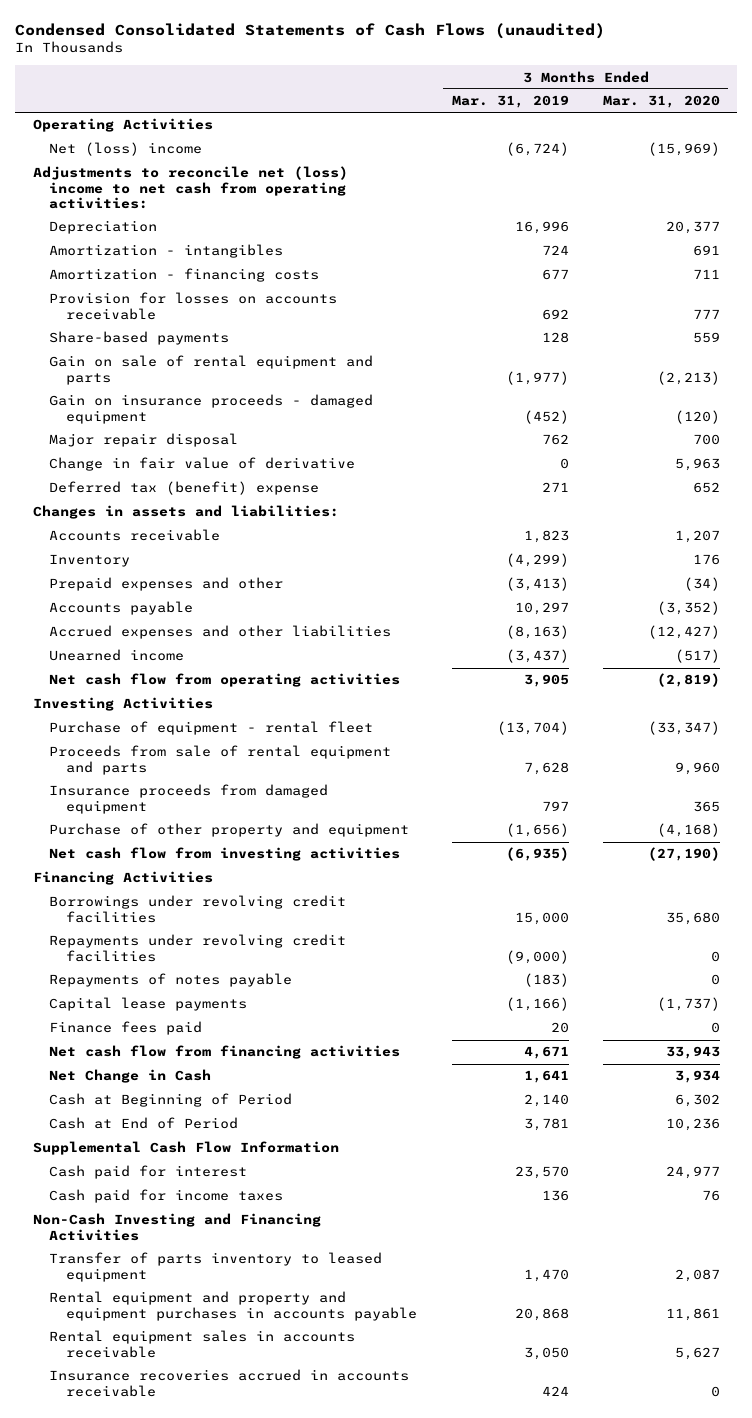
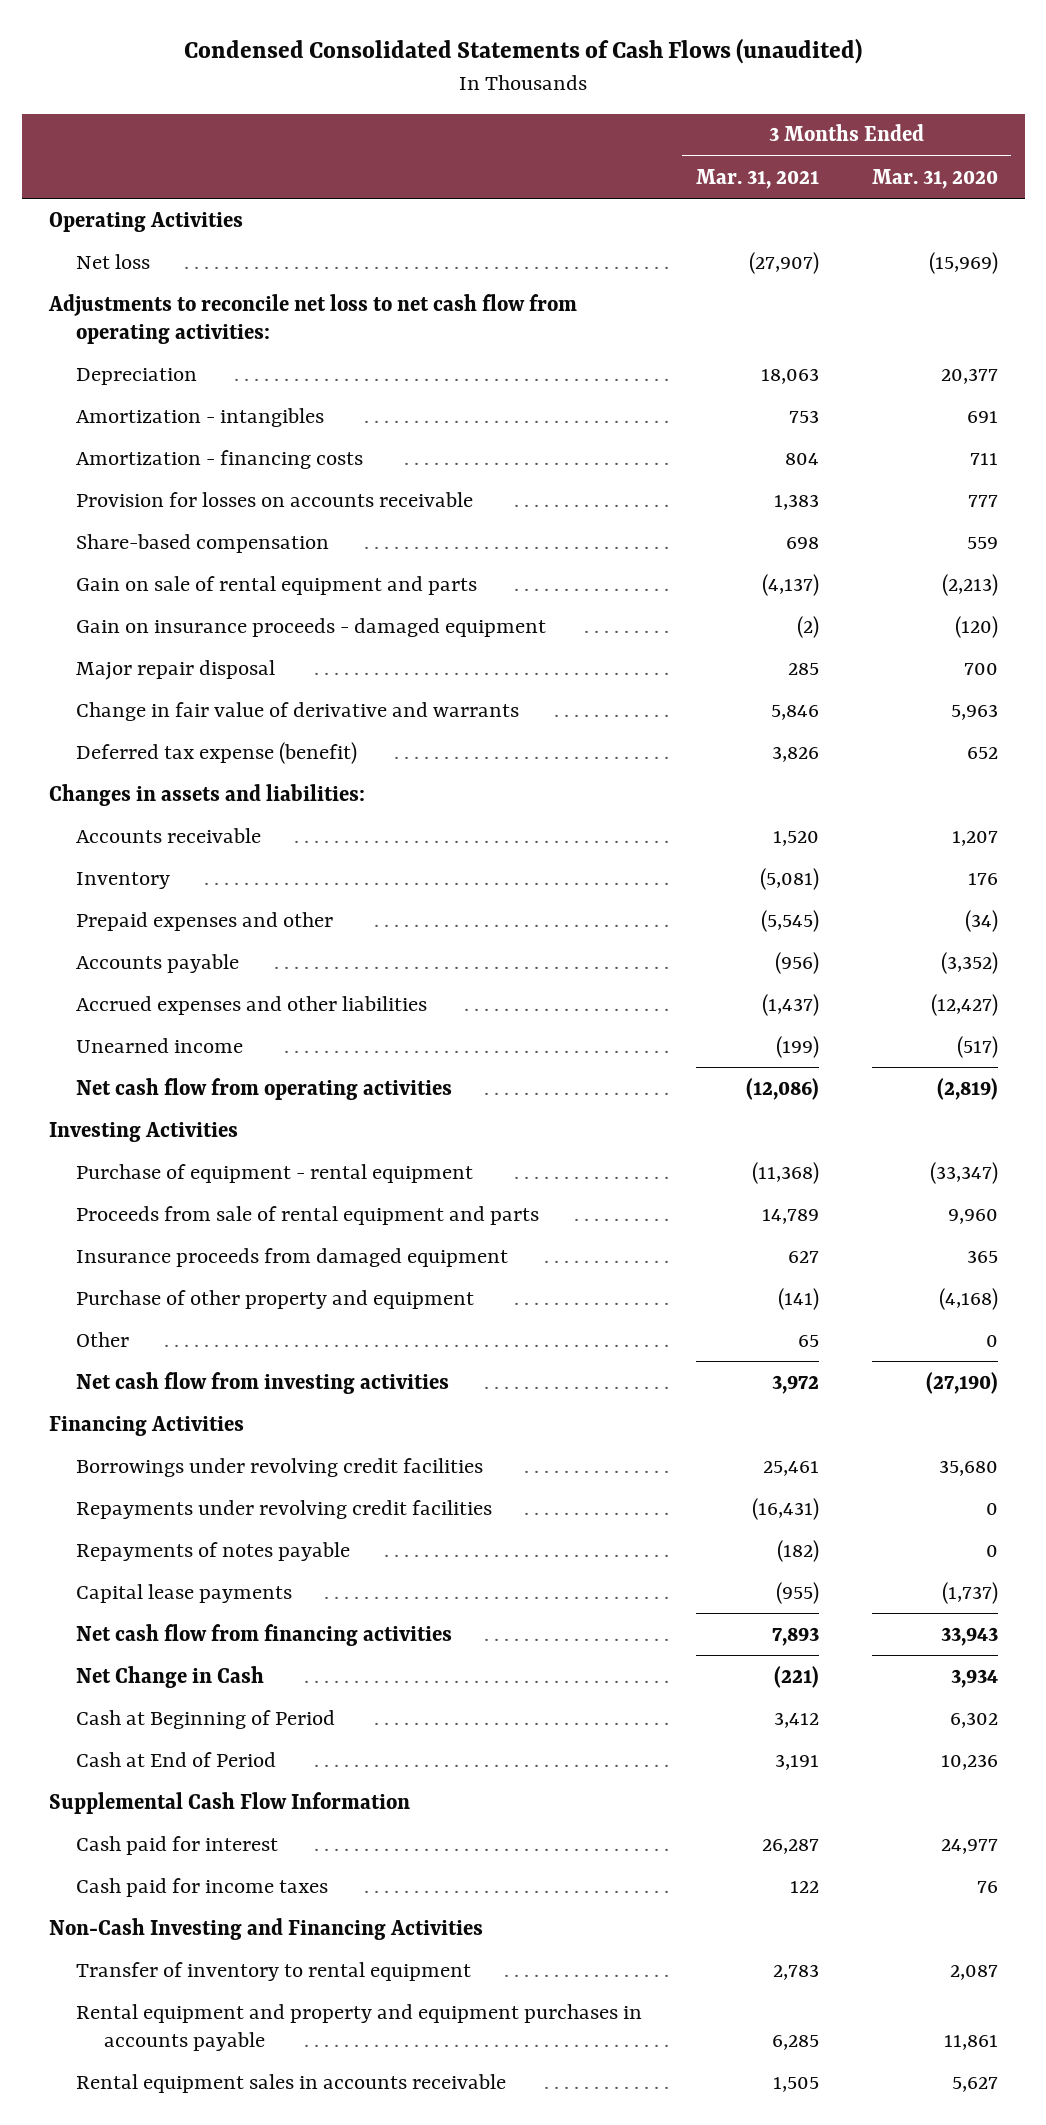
- | 3 Months Ended Mar. 31, 2019 | 3 Months Ended Mar. 31, 2020
+ | 3 Months Ended Mar. 31, 2021 | 3 Months Ended Mar. 31, 2020
- Net (loss) income | (6,724) | (15,969)
- Adjustments to reconcile net (loss) income to net cash from operating activities:
+ Net loss | (27,907) | (15,969)
+ Adjustments to reconcile net loss to net cash flow from operating activities:
- Share-based payments | 128 | 559
+ Share-based compensation | 698 | 559
- Change in fair value of derivative | 0 | 5,963
- Deferred tax (benefit) expense | 271 | 652
+ Change in fair value of derivative and warrants | 5,846 | 5,963
+ Deferred tax expense (benefit) | 3,826 | 652
- Purchase of equipment - rental fleet | (13,704) | (33,347)
+ Purchase of equipment - rental equipment | (11,368) | (33,347)
+ Other | 65 | 0
- Finance fees paid | 20 | 0
- Transfer of parts inventory to leased equipment | 1,470 | 2,087
+ Transfer of inventory to rental equipment | 2,783 | 2,087
- Insurance recoveries accrued in accounts receivable | 424 | 0

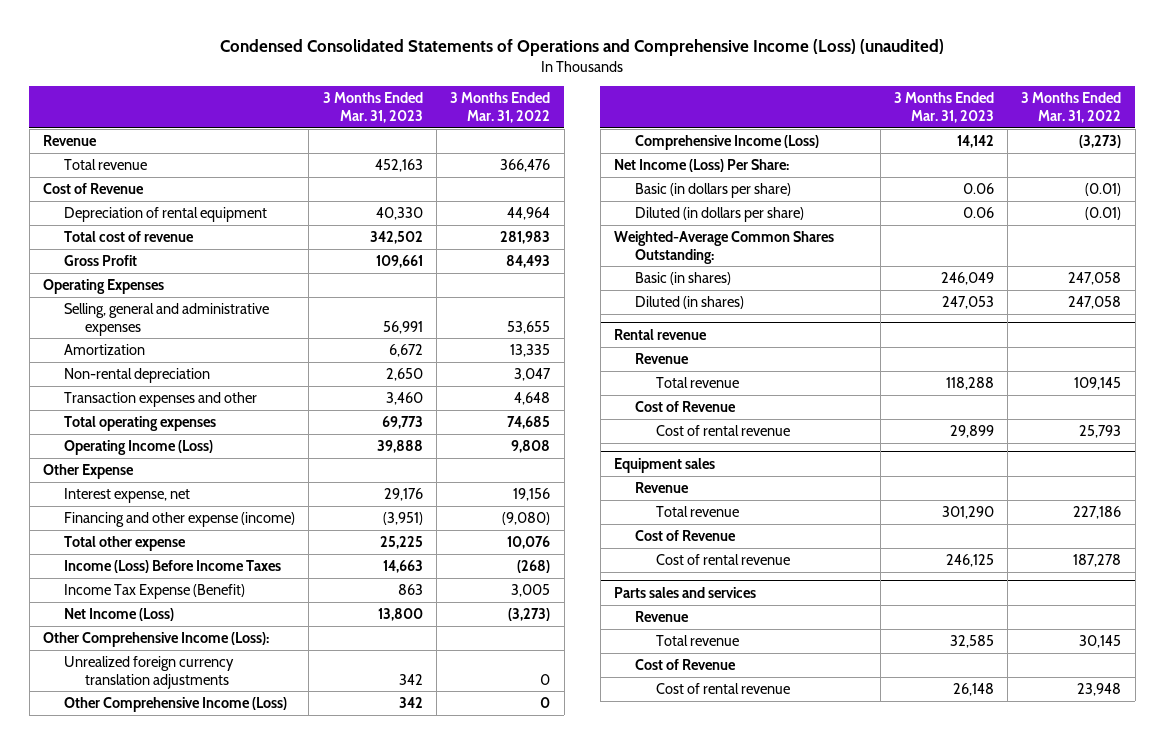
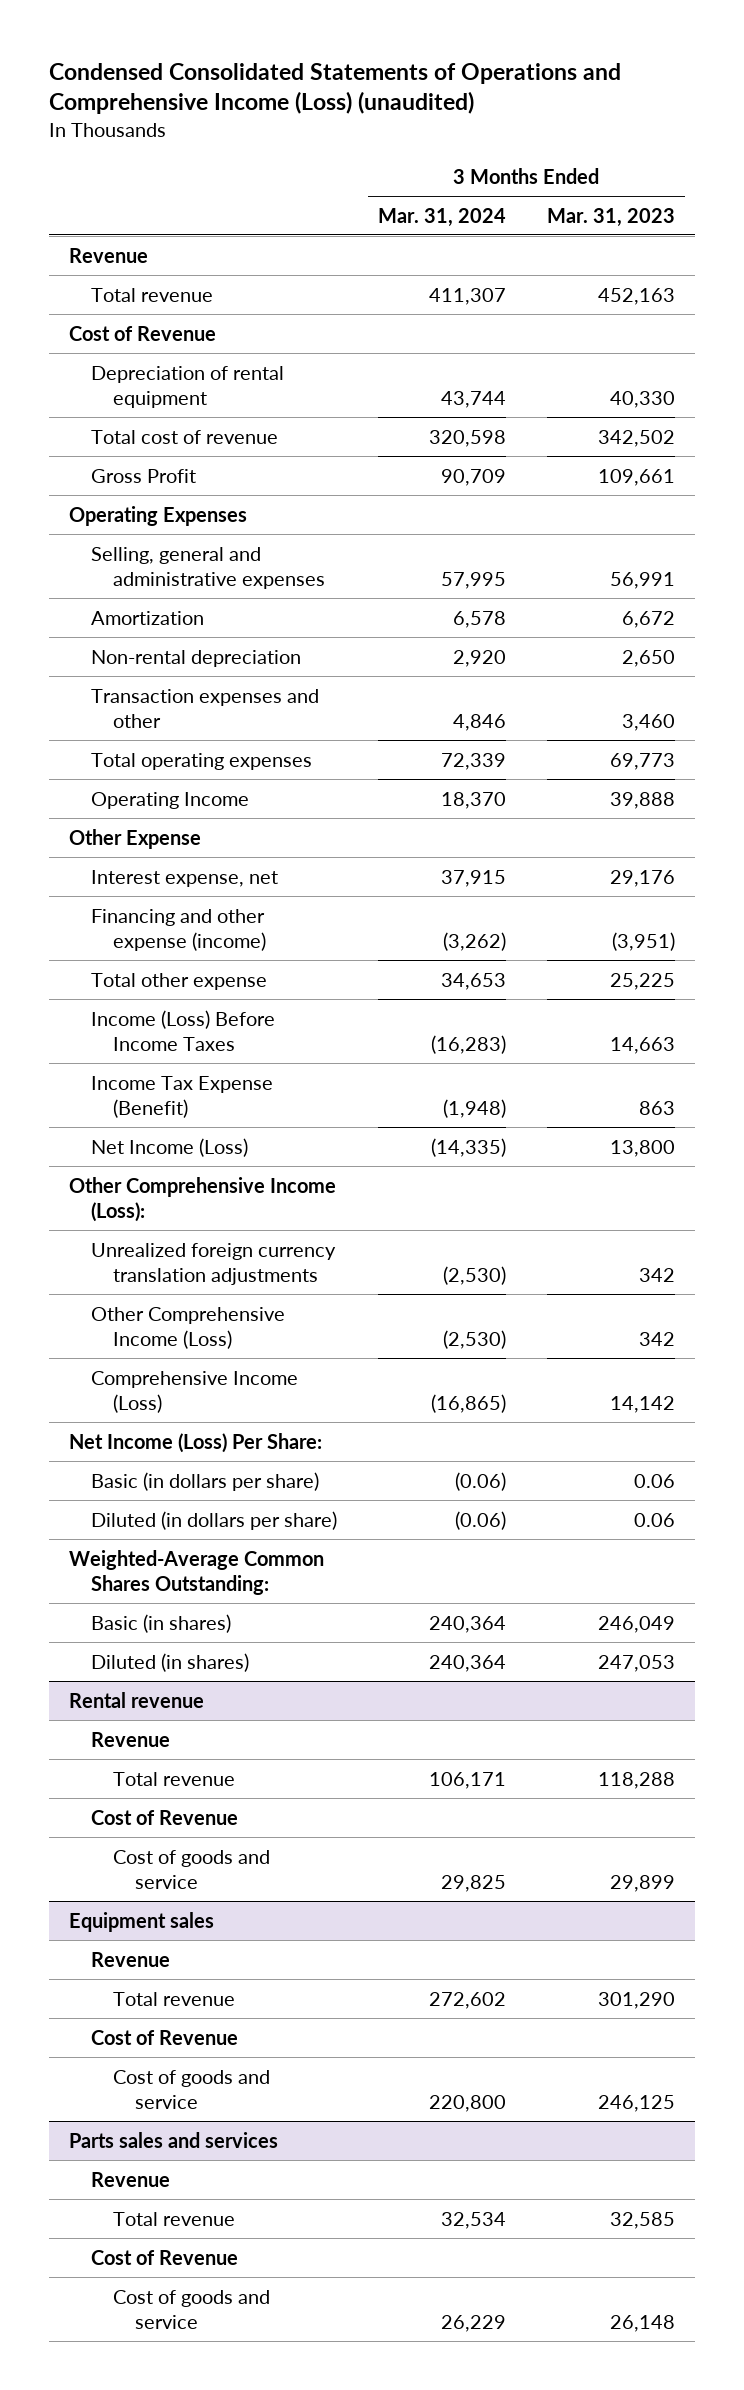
- | 3 Months Ended Mar. 31, 2023 | 3 Months Ended Mar. 31, 2022
+ | 3 Months Ended Mar. 31, 2024 | 3 Months Ended Mar. 31, 2023
- Operating Income (Loss) | 39,888 | 9,808
+ Operating Income | 18,370 | 39,888
@ Rental revenue
- Cost of rental revenue | 29,899 | 25,793
+ Cost of goods and service | 29,825 | 29,899
@ Equipment sales
- Cost of rental revenue | 246,125 | 187,278
+ Cost of goods and service | 220,800 | 246,125
@ Parts sales and services
- Cost of rental revenue | 26,148 | 23,948
+ Cost of goods and service | 26,229 | 26,148

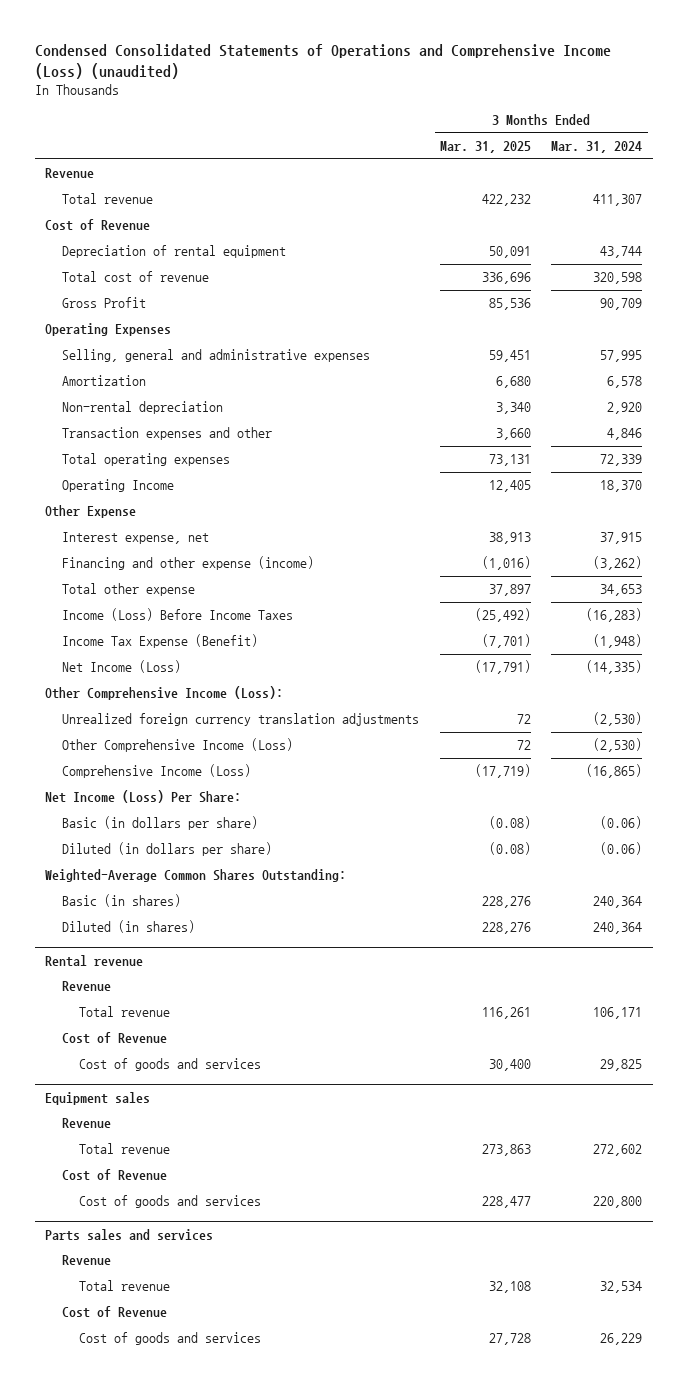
- | 3 Months Ended Mar. 31, 2024 | 3 Months Ended Mar. 31, 2023
+ | 3 Months Ended Mar. 31, 2025 | 3 Months Ended Mar. 31, 2024
@ Rental revenue
- Cost of goods and service | 29,825 | 29,899
+ Cost of goods and services | 30,400 | 29,825
@ Equipment sales
- Cost of goods and service | 220,800 | 246,125
+ Cost of goods and services | 228,477 | 220,800
@ Parts sales and services
- Cost of goods and service | 26,229 | 26,148
+ Cost of goods and services | 27,728 | 26,229

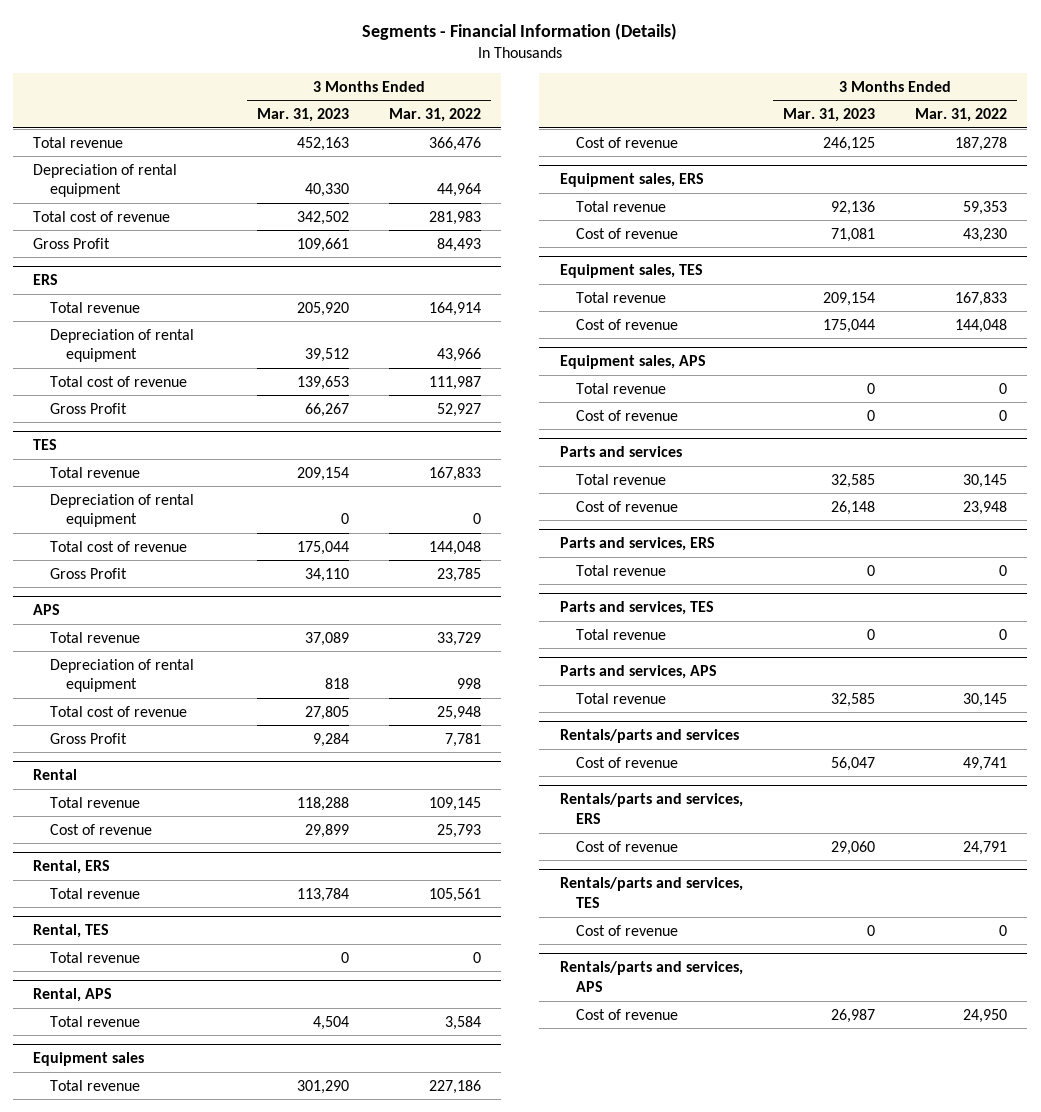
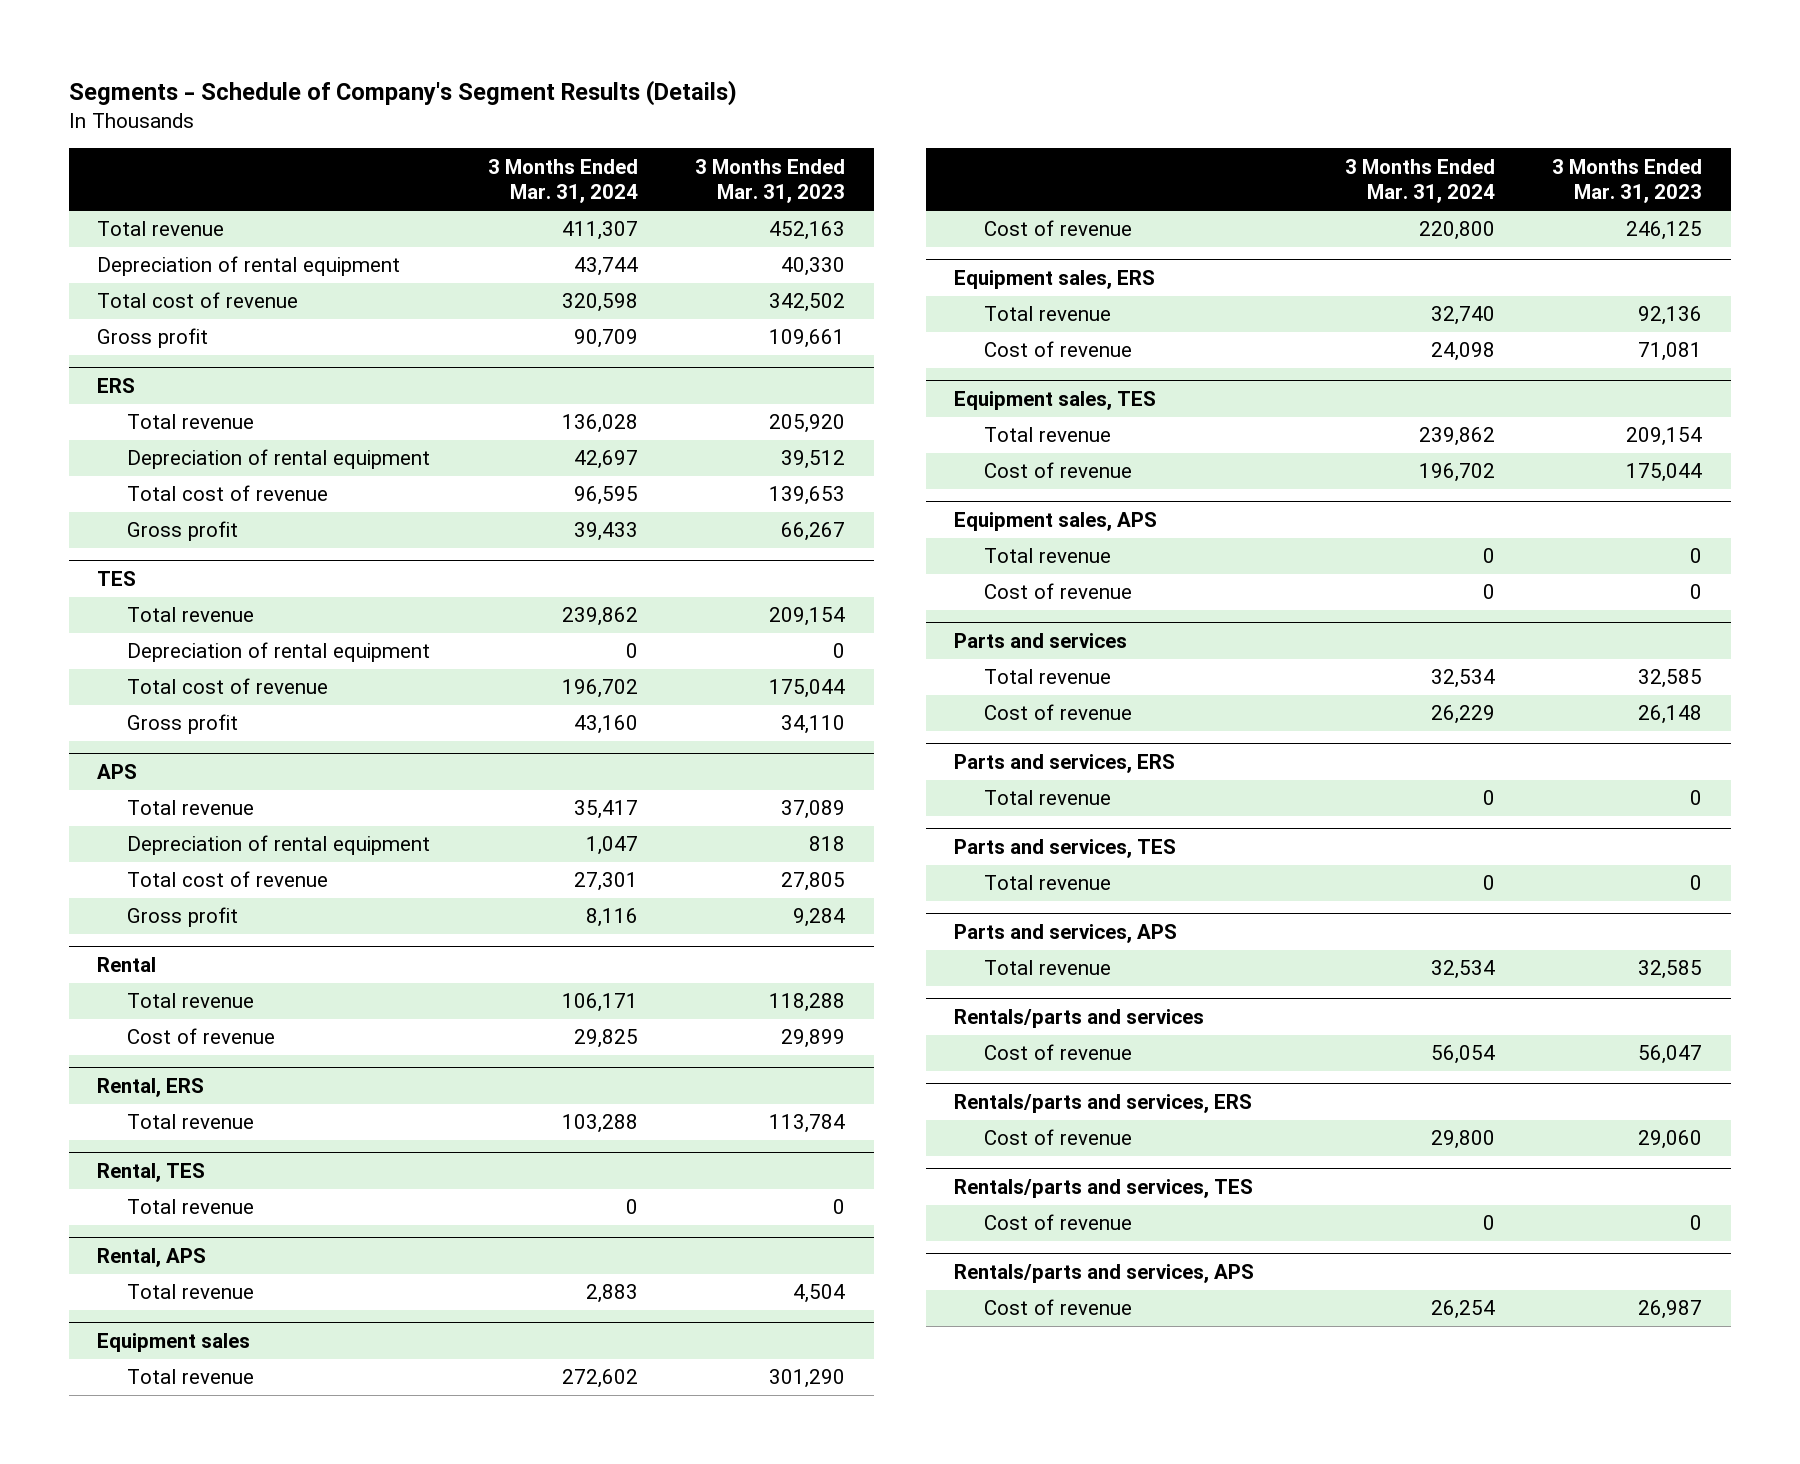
- Segments - Financial Information (Details)
+ Segments - Schedule of Company's Segment Results (Details)
- | 3 Months Ended Mar. 31, 2023 | 3 Months Ended Mar. 31, 2022
+ | 3 Months Ended Mar. 31, 2024 | 3 Months Ended Mar. 31, 2023
- Gross Profit | 109,661 | 84,493
+ Gross profit | 90,709 | 109,661
@ ERS
- Gross Profit | 66,267 | 52,927
+ Gross profit | 39,433 | 66,267
@ TES
- Gross Profit | 34,110 | 23,785
+ Gross profit | 43,160 | 34,110
@ APS
- Gross Profit | 9,284 | 7,781
+ Gross profit | 8,116 | 9,284

